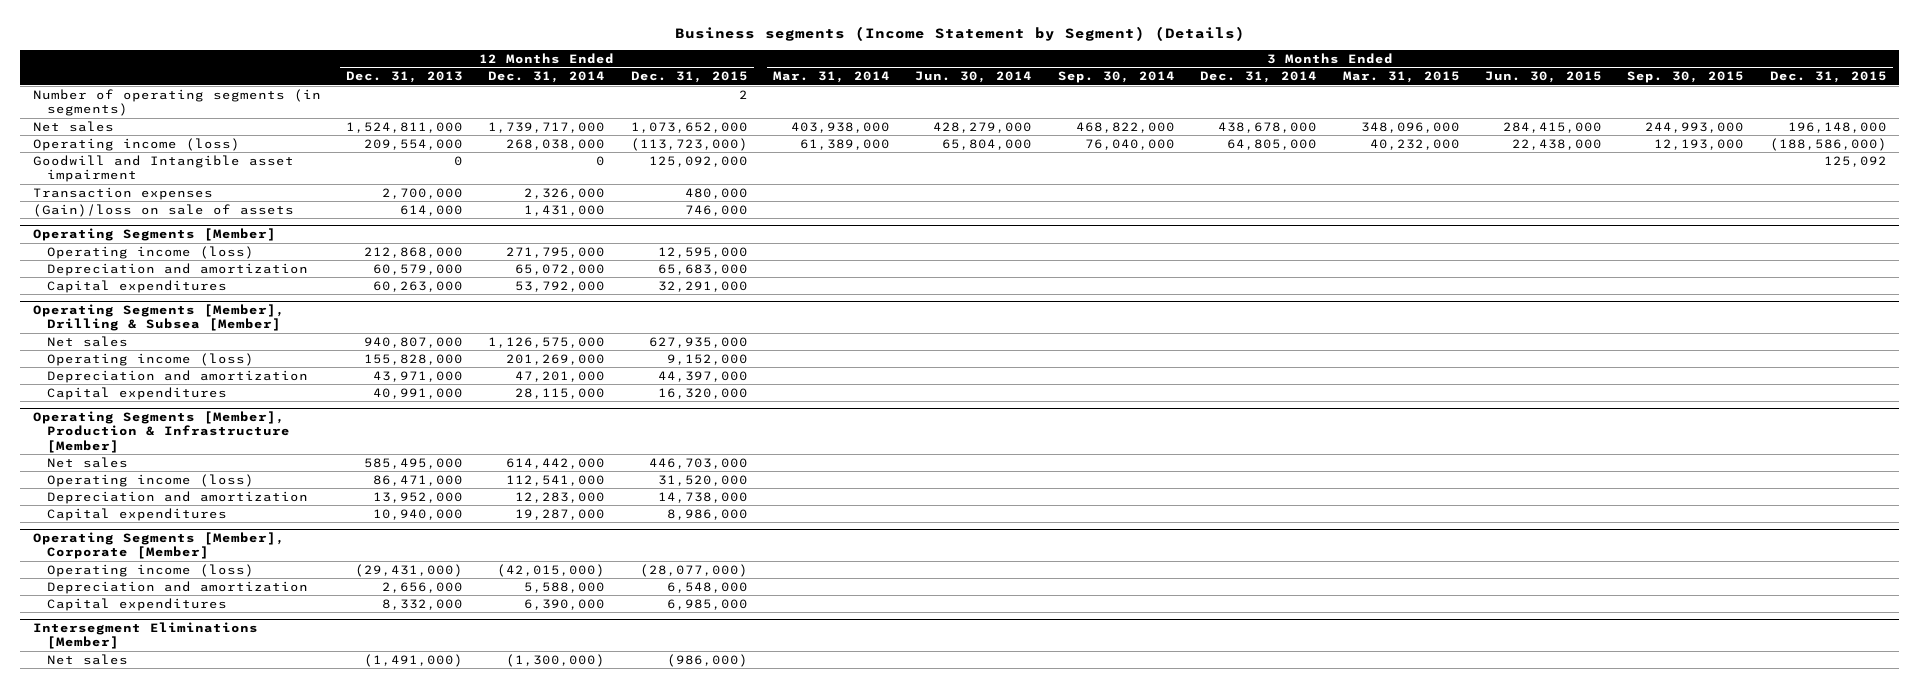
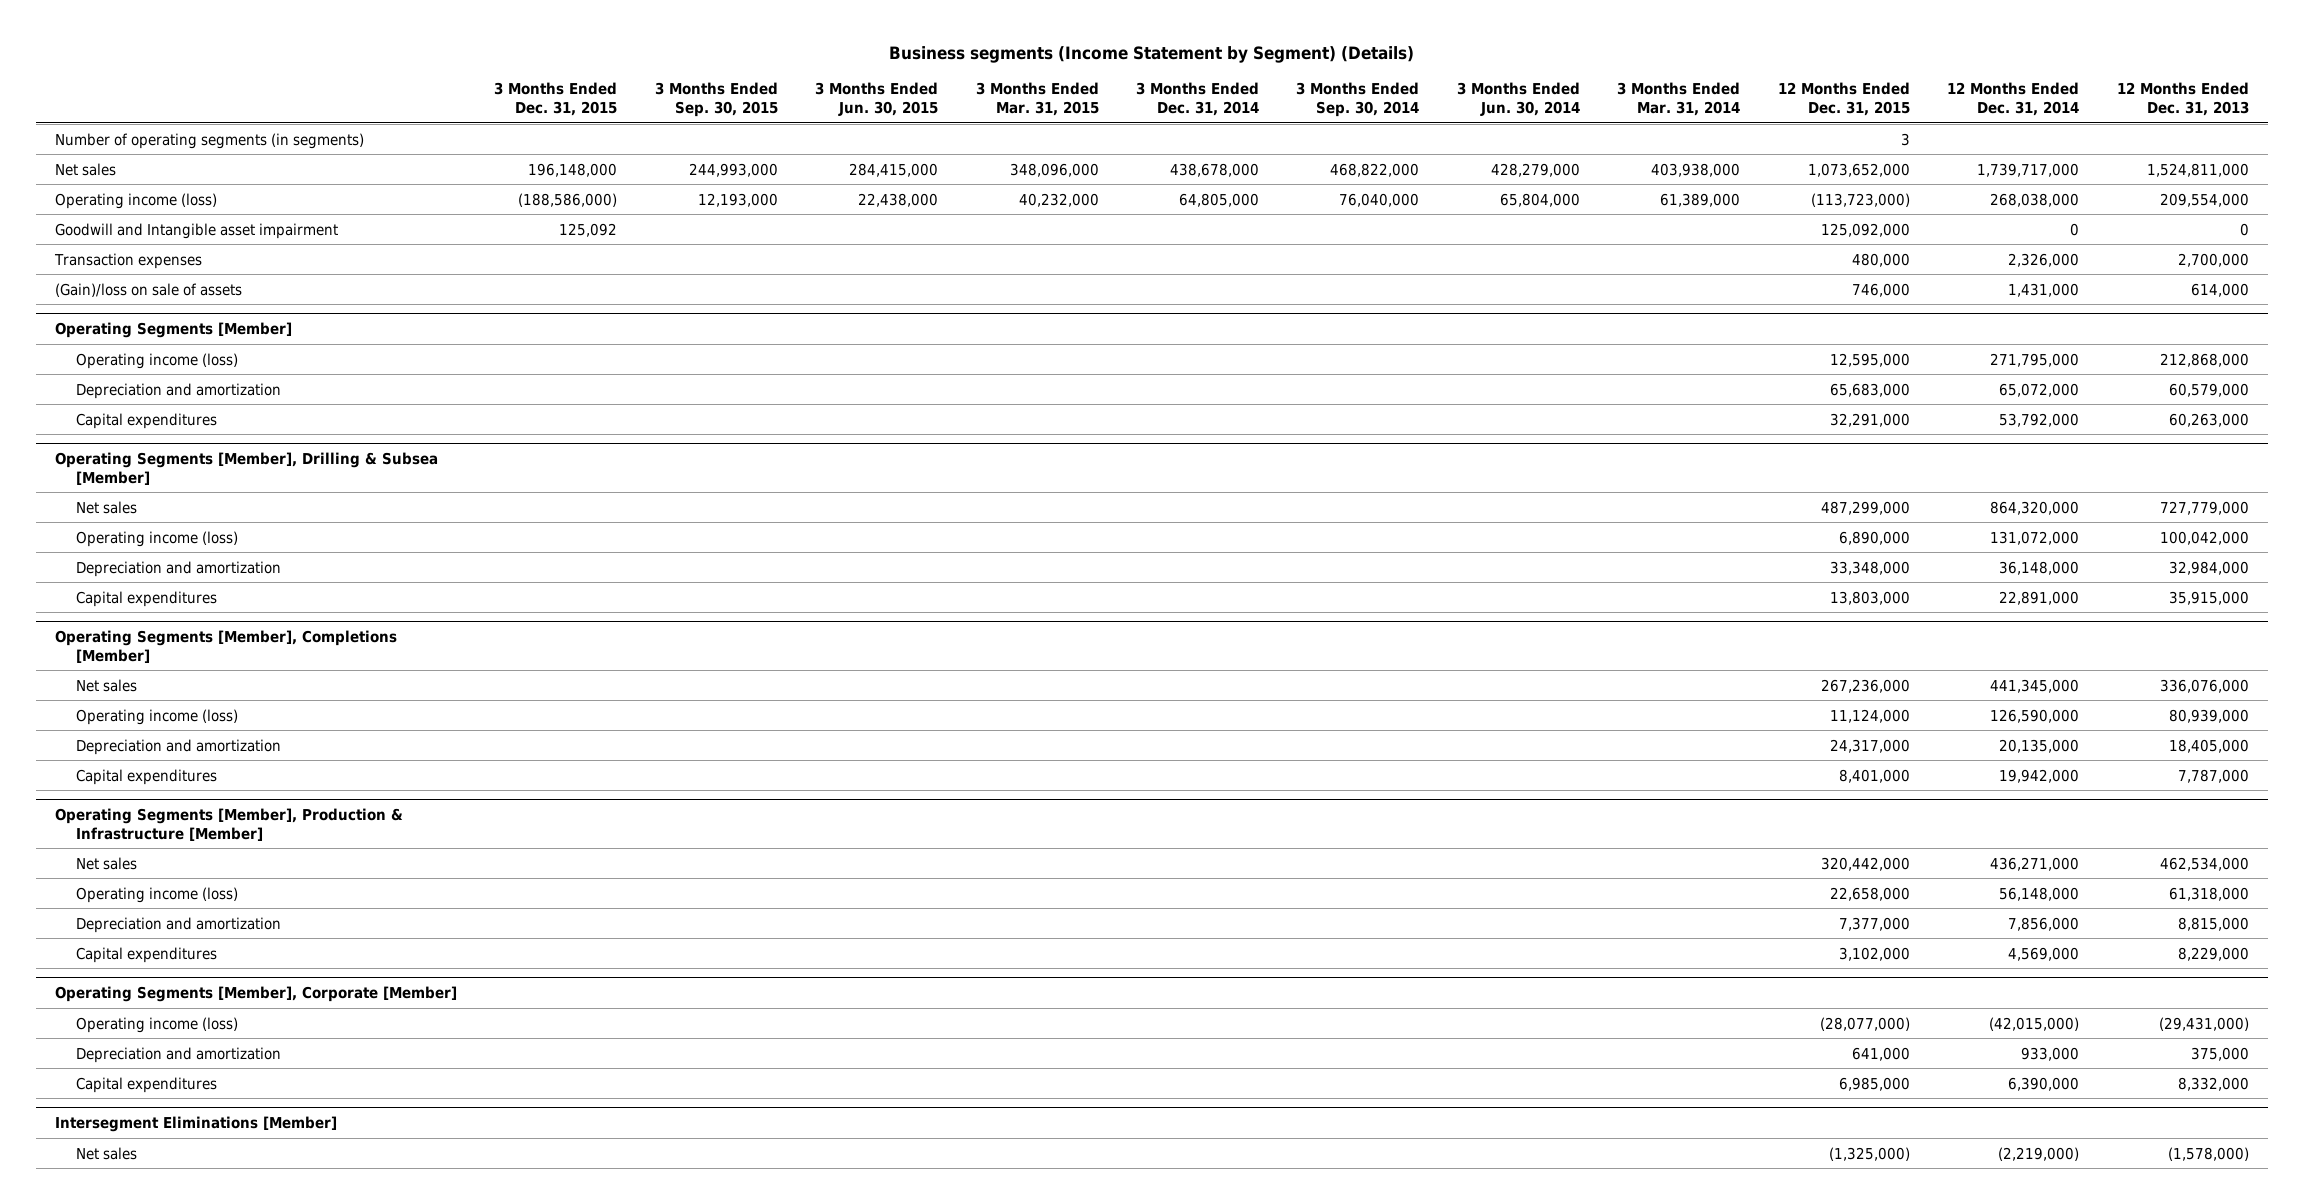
- | 12 Months Ended Dec. 31, 2013 | 12 Months Ended Dec. 31, 2014 | 12 Months Ended Dec. 31, 2015 | 3 Months Ended Mar. 31, 2014 | 3 Months Ended Jun. 30, 2014 | 3 Months Ended Sep. 30, 2014 | 3 Months Ended Dec. 31, 2014 | 3 Months Ended Mar. 31, 2015 | 3 Months Ended Jun. 30, 2015 | 3 Months Ended Sep. 30, 2015 | 3 Months Ended Dec. 31, 2015
+ | 3 Months Ended Dec. 31, 2015 | 3 Months Ended Sep. 30, 2015 | 3 Months Ended Jun. 30, 2015 | 3 Months Ended Mar. 31, 2015 | 3 Months Ended Dec. 31, 2014 | 3 Months Ended Sep. 30, 2014 | 3 Months Ended Jun. 30, 2014 | 3 Months Ended Mar. 31, 2014 | 12 Months Ended Dec. 31, 2015 | 12 Months Ended Dec. 31, 2014 | 12 Months Ended Dec. 31, 2013
- Number of operating segments (in segments) | | | 2 | | | | | | | |
+ Number of operating segments (in segments) | | | | | | | | | 3 | |
@ Operating Segments [Member], Drilling & Subsea [Member]
- Net sales | 940,807,000 | 1,126,575,000 | 627,935,000 | | | | | | | |
- Operating income (loss) | 155,828,000 | 201,269,000 | 9,152,000 | | | | | | | |
- Depreciation and amortization | 43,971,000 | 47,201,000 | 44,397,000 | | | | | | | |
- Capital expenditures | 40,991,000 | 28,115,000 | 16,320,000 | | | | | | | |
+ Net sales | | | | | | | | | 487,299,000 | 864,320,000 | 727,779,000
+ Operating income (loss) | | | | | | | | | 6,890,000 | 131,072,000 | 100,042,000
+ Depreciation and amortization | | | | | | | | | 33,348,000 | 36,148,000 | 32,984,000
+ Capital expenditures | | | | | | | | | 13,803,000 | 22,891,000 | 35,915,000
+ Operating Segments [Member], Completions [Member]
+ Net sales | | | | | | | | | 267,236,000 | 441,345,000 | 336,076,000
+ Operating income (loss) | | | | | | | | | 11,124,000 | 126,590,000 | 80,939,000
+ Depreciation and amortization | | | | | | | | | 24,317,000 | 20,135,000 | 18,405,000
+ Capital expenditures | | | | | | | | | 8,401,000 | 19,942,000 | 7,787,000
@ Operating Segments [Member], Production & Infrastructure [Member]
- Net sales | 585,495,000 | 614,442,000 | 446,703,000 | | | | | | | |
- Operating income (loss) | 86,471,000 | 112,541,000 | 31,520,000 | | | | | | | |
- Depreciation and amortization | 13,952,000 | 12,283,000 | 14,738,000 | | | | | | | |
- Capital expenditures | 10,940,000 | 19,287,000 | 8,986,000 | | | | | | | |
+ Net sales | | | | | | | | | 320,442,000 | 436,271,000 | 462,534,000
+ Operating income (loss) | | | | | | | | | 22,658,000 | 56,148,000 | 61,318,000
+ Depreciation and amortization | | | | | | | | | 7,377,000 | 7,856,000 | 8,815,000
+ Capital expenditures | | | | | | | | | 3,102,000 | 4,569,000 | 8,229,000
@ Operating Segments [Member], Corporate [Member]
- Depreciation and amortization | 2,656,000 | 5,588,000 | 6,548,000 | | | | | | | |
+ Depreciation and amortization | | | | | | | | | 641,000 | 933,000 | 375,000
@ Intersegment Eliminations [Member]
- Net sales | (1,491,000) | (1,300,000) | (986,000) | | | | | | | |
+ Net sales | | | | | | | | | (1,325,000) | (2,219,000) | (1,578,000)

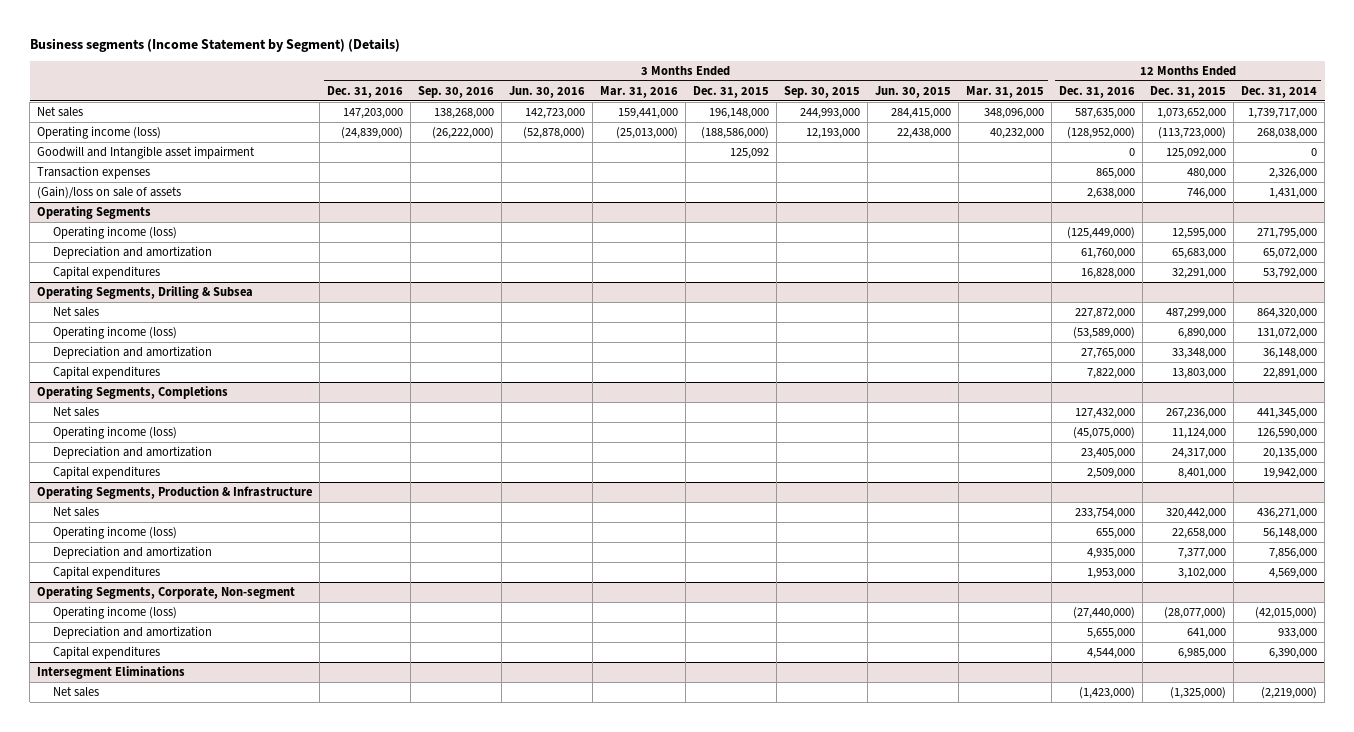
- | 3 Months Ended Dec. 31, 2015 | 3 Months Ended Sep. 30, 2015 | 3 Months Ended Jun. 30, 2015 | 3 Months Ended Mar. 31, 2015 | 3 Months Ended Dec. 31, 2014 | 3 Months Ended Sep. 30, 2014 | 3 Months Ended Jun. 30, 2014 | 3 Months Ended Mar. 31, 2014 | 12 Months Ended Dec. 31, 2015 | 12 Months Ended Dec. 31, 2014 | 12 Months Ended Dec. 31, 2013
+ | 3 Months Ended Dec. 31, 2016 | 3 Months Ended Sep. 30, 2016 | 3 Months Ended Jun. 30, 2016 | 3 Months Ended Mar. 31, 2016 | 3 Months Ended Dec. 31, 2015 | 3 Months Ended Sep. 30, 2015 | 3 Months Ended Jun. 30, 2015 | 3 Months Ended Mar. 31, 2015 | 12 Months Ended Dec. 31, 2016 | 12 Months Ended Dec. 31, 2015 | 12 Months Ended Dec. 31, 2014
- Number of operating segments (in segments) | | | | | | | | | 3 | |
- Operating Segments [Member]
+ Operating Segments
- Operating Segments [Member], Drilling & Subsea [Member]
+ Operating Segments, Drilling & Subsea
- Operating Segments [Member], Completions [Member]
+ Operating Segments, Completions
- Operating Segments [Member], Production & Infrastructure [Member]
+ Operating Segments, Production & Infrastructure
- Operating Segments [Member], Corporate [Member]
+ Operating Segments, Corporate, Non-segment
- Intersegment Eliminations [Member]
+ Intersegment Eliminations

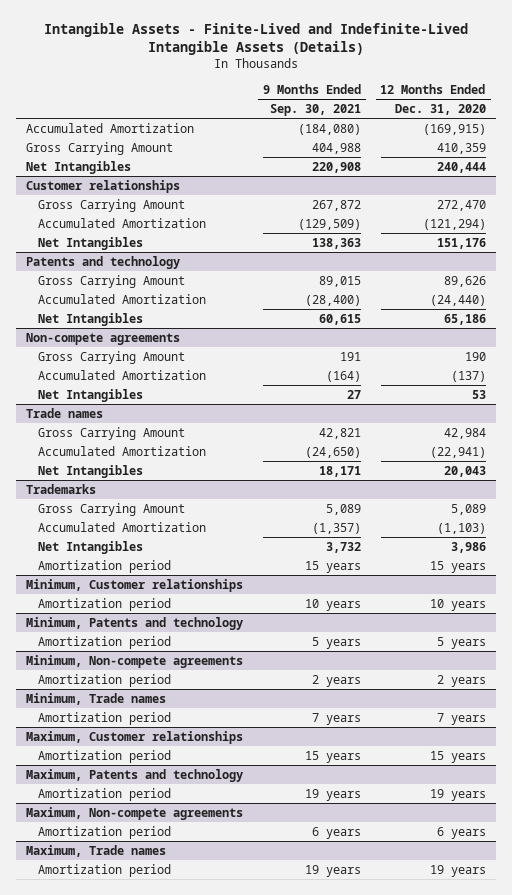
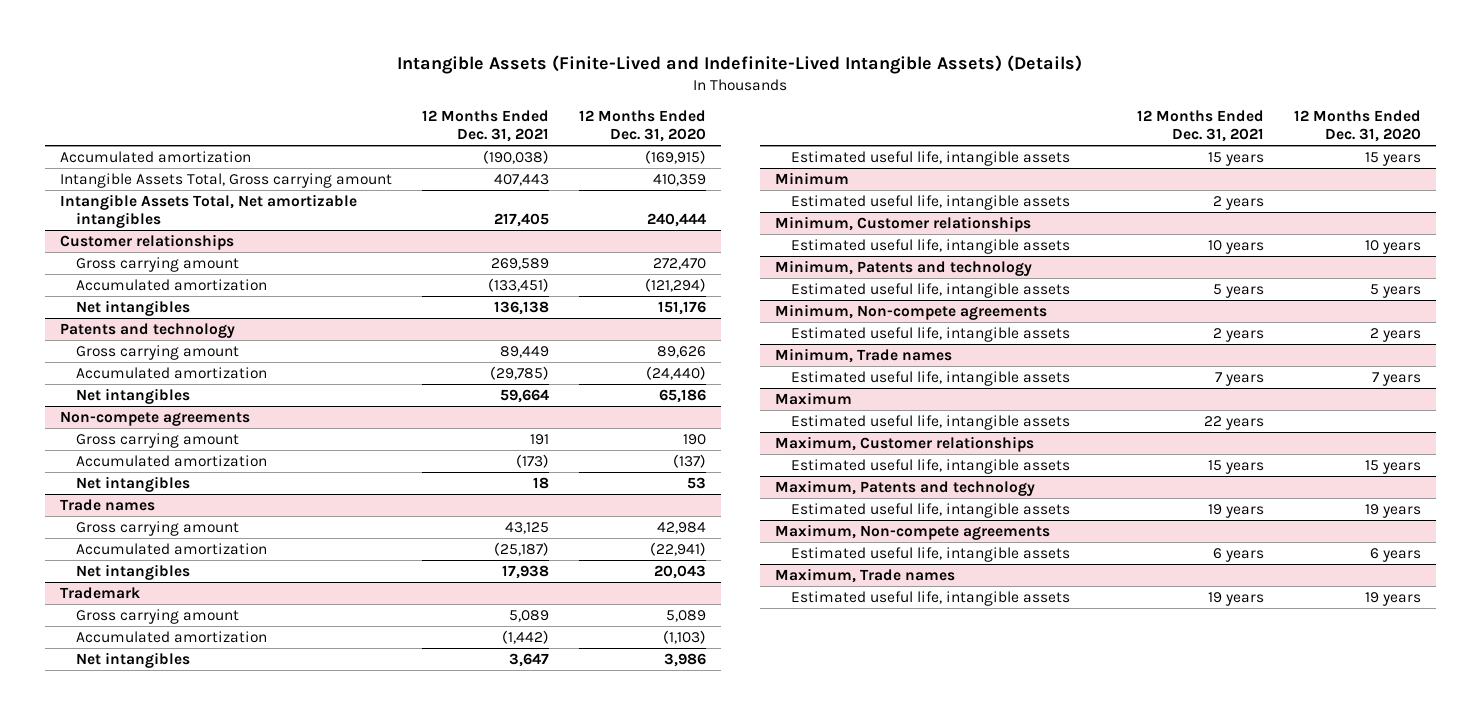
- Intangible Assets - Finite-Lived and Indefinite-Lived Intangible Assets (Details)
+ Intangible Assets (Finite-Lived and Indefinite-Lived Intangible Assets) (Details)
- | 9 Months Ended Sep. 30, 2021 | 12 Months Ended Dec. 31, 2020
+ | 12 Months Ended Dec. 31, 2021 | 12 Months Ended Dec. 31, 2020
- Accumulated Amortization | (184,080) | (169,915)
- Gross Carrying Amount | 404,988 | 410,359
- Net Intangibles | 220,908 | 240,444
+ Accumulated amortization | (190,038) | (169,915)
+ Intangible Assets Total, Gross carrying amount | 407,443 | 410,359
+ Intangible Assets Total, Net amortizable intangibles | 217,405 | 240,444
@ Customer relationships
- Gross Carrying Amount | 267,872 | 272,470
- Accumulated Amortization | (129,509) | (121,294)
- Net Intangibles | 138,363 | 151,176
+ Gross carrying amount | 269,589 | 272,470
+ Accumulated amortization | (133,451) | (121,294)
+ Net intangibles | 136,138 | 151,176
@ Patents and technology
- Gross Carrying Amount | 89,015 | 89,626
- Accumulated Amortization | (28,400) | (24,440)
- Net Intangibles | 60,615 | 65,186
+ Gross carrying amount | 89,449 | 89,626
+ Accumulated amortization | (29,785) | (24,440)
+ Net intangibles | 59,664 | 65,186
@ Non-compete agreements
- Gross Carrying Amount | 191 | 190
- Accumulated Amortization | (164) | (137)
- Net Intangibles | 27 | 53
+ Gross carrying amount | 191 | 190
+ Accumulated amortization | (173) | (137)
+ Net intangibles | 18 | 53
@ Trade names
- Gross Carrying Amount | 42,821 | 42,984
- Accumulated Amortization | (24,650) | (22,941)
- Net Intangibles | 18,171 | 20,043
- Trademarks
- Gross Carrying Amount | 5,089 | 5,089
- Accumulated Amortization | (1,357) | (1,103)
- Net Intangibles | 3,732 | 3,986
- Amortization period | 15 years | 15 years
@ Trade names
+ Gross carrying amount | 43,125 | 42,984
+ Accumulated amortization | (25,187) | (22,941)
+ Net intangibles | 17,938 | 20,043
+ Trademark
+ Gross carrying amount | 5,089 | 5,089
+ Accumulated amortization | (1,442) | (1,103)
+ Net intangibles | 3,647 | 3,986
+ Estimated useful life, intangible assets | 15 years | 15 years
+ Minimum
+ Estimated useful life, intangible assets | 2 years |
@ Minimum, Customer relationships
- Amortization period | 10 years | 10 years
+ Estimated useful life, intangible assets | 10 years | 10 years
@ Minimum, Patents and technology
- Amortization period | 5 years | 5 years
+ Estimated useful life, intangible assets | 5 years | 5 years
@ Minimum, Non-compete agreements
- Amortization period | 2 years | 2 years
+ Estimated useful life, intangible assets | 2 years | 2 years
@ Minimum, Trade names
- Amortization period | 7 years | 7 years
+ Estimated useful life, intangible assets | 7 years | 7 years
+ Maximum
+ Estimated useful life, intangible assets | 22 years |
@ Maximum, Customer relationships
- Amortization period | 15 years | 15 years
+ Estimated useful life, intangible assets | 15 years | 15 years
@ Maximum, Patents and technology
- Amortization period | 19 years | 19 years
+ Estimated useful life, intangible assets | 19 years | 19 years
@ Maximum, Non-compete agreements
- Amortization period | 6 years | 6 years
+ Estimated useful life, intangible assets | 6 years | 6 years
@ Maximum, Trade names
- Amortization period | 19 years | 19 years
+ Estimated useful life, intangible assets | 19 years | 19 years

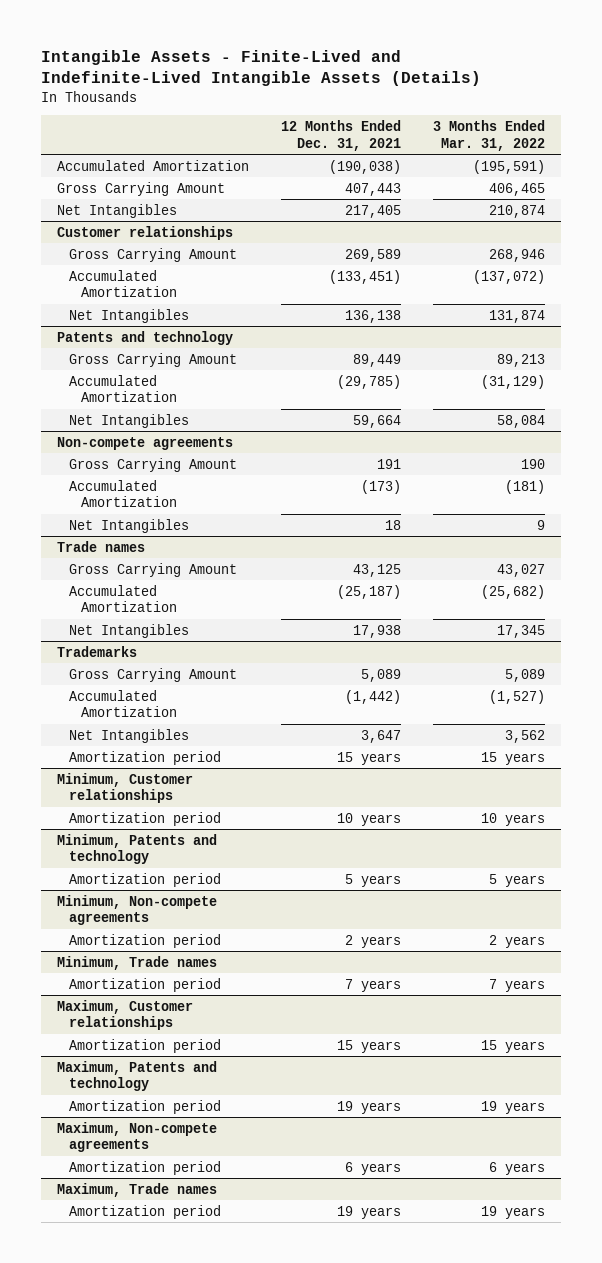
- Intangible Assets (Finite-Lived and Indefinite-Lived Intangible Assets) (Details)
+ Intangible Assets - Finite-Lived and Indefinite-Lived Intangible Assets (Details)
- | 12 Months Ended Dec. 31, 2021 | 12 Months Ended Dec. 31, 2020
+ | 12 Months Ended Dec. 31, 2021 | 3 Months Ended Mar. 31, 2022
- Accumulated amortization | (190,038) | (169,915)
- Intangible Assets Total, Gross carrying amount | 407,443 | 410,359
- Intangible Assets Total, Net amortizable intangibles | 217,405 | 240,444
+ Accumulated Amortization | (190,038) | (195,591)
+ Gross Carrying Amount | 407,443 | 406,465
+ Net Intangibles | 217,405 | 210,874
@ Customer relationships
- Gross carrying amount | 269,589 | 272,470
- Accumulated amortization | (133,451) | (121,294)
- Net intangibles | 136,138 | 151,176
+ Gross Carrying Amount | 269,589 | 268,946
+ Accumulated Amortization | (133,451) | (137,072)
+ Net Intangibles | 136,138 | 131,874
@ Patents and technology
- Gross carrying amount | 89,449 | 89,626
- Accumulated amortization | (29,785) | (24,440)
- Net intangibles | 59,664 | 65,186
+ Gross Carrying Amount | 89,449 | 89,213
+ Accumulated Amortization | (29,785) | (31,129)
+ Net Intangibles | 59,664 | 58,084
@ Non-compete agreements
- Gross carrying amount | 191 | 190
- Accumulated amortization | (173) | (137)
- Net intangibles | 18 | 53
+ Gross Carrying Amount | 191 | 190
+ Accumulated Amortization | (173) | (181)
+ Net Intangibles | 18 | 9
@ Trade names
- Gross carrying amount | 43,125 | 42,984
- Accumulated amortization | (25,187) | (22,941)
- Net intangibles | 17,938 | 20,043
- Trademark
- Gross carrying amount | 5,089 | 5,089
- Accumulated amortization | (1,442) | (1,103)
- Net intangibles | 3,647 | 3,986
- Estimated useful life, intangible assets | 15 years | 15 years
- Minimum
- Estimated useful life, intangible assets | 2 years |
@ Trade names
+ Gross Carrying Amount | 43,125 | 43,027
+ Accumulated Amortization | (25,187) | (25,682)
+ Net Intangibles | 17,938 | 17,345
+ Trademarks
+ Gross Carrying Amount | 5,089 | 5,089
+ Accumulated Amortization | (1,442) | (1,527)
+ Net Intangibles | 3,647 | 3,562
+ Amortization period | 15 years | 15 years
@ Minimum, Customer relationships
- Estimated useful life, intangible assets | 10 years | 10 years
+ Amortization period | 10 years | 10 years
@ Minimum, Patents and technology
- Estimated useful life, intangible assets | 5 years | 5 years
+ Amortization period | 5 years | 5 years
@ Minimum, Non-compete agreements
- Estimated useful life, intangible assets | 2 years | 2 years
+ Amortization period | 2 years | 2 years
@ Minimum, Trade names
- Estimated useful life, intangible assets | 7 years | 7 years
- Maximum
- Estimated useful life, intangible assets | 22 years |
@ Minimum, Trade names
+ Amortization period | 7 years | 7 years
@ Maximum, Customer relationships
- Estimated useful life, intangible assets | 15 years | 15 years
+ Amortization period | 15 years | 15 years
@ Maximum, Patents and technology
- Estimated useful life, intangible assets | 19 years | 19 years
+ Amortization period | 19 years | 19 years
@ Maximum, Non-compete agreements
- Estimated useful life, intangible assets | 6 years | 6 years
+ Amortization period | 6 years | 6 years
@ Maximum, Trade names
- Estimated useful life, intangible assets | 19 years | 19 years
+ Amortization period | 19 years | 19 years

